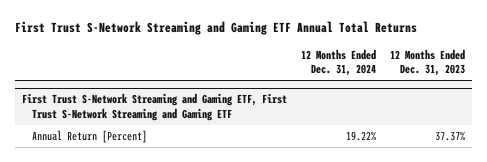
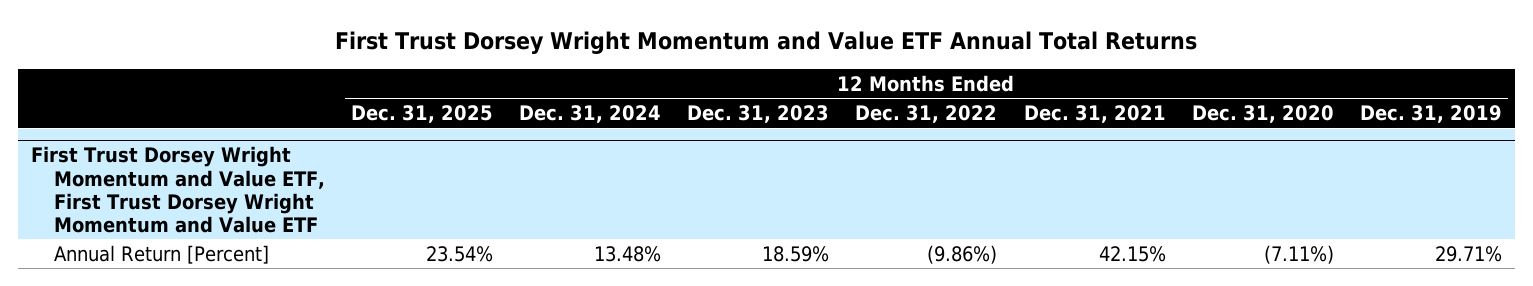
- First Trust S-Network Streaming and Gaming ETF Annual Total Returns
+ First Trust Dorsey Wright Momentum and Value ETF Annual Total Returns
- | 12 Months Ended Dec. 31, 2024 | 12 Months Ended Dec. 31, 2023
+ | 12 Months Ended Dec. 31, 2025 | 12 Months Ended Dec. 31, 2024 | 12 Months Ended Dec. 31, 2023 | 12 Months Ended Dec. 31, 2022 | 12 Months Ended Dec. 31, 2021 | 12 Months Ended Dec. 31, 2020 | 12 Months Ended Dec. 31, 2019
- First Trust S-Network Streaming and Gaming ETF, First Trust S-Network Streaming and Gaming ETF
- Annual Return [Percent] | 19.22% | 37.37%
+ First Trust Dorsey Wright Momentum and Value ETF, First Trust Dorsey Wright Momentum and Value ETF
+ Annual Return [Percent] | 23.54% | 13.48% | 18.59% | (9.86%) | 42.15% | (7.11%) | 29.71%

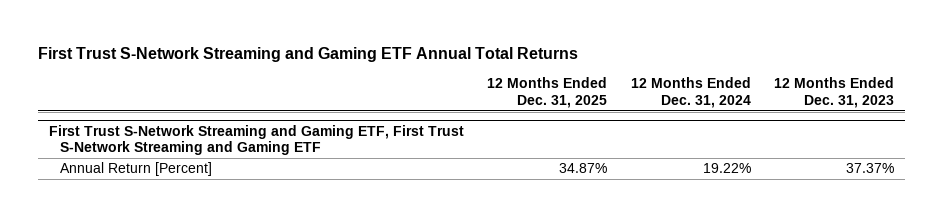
- First Trust Dorsey Wright Momentum and Value ETF Annual Total Returns
+ First Trust S-Network Streaming and Gaming ETF Annual Total Returns
- | 12 Months Ended Dec. 31, 2025 | 12 Months Ended Dec. 31, 2024 | 12 Months Ended Dec. 31, 2023 | 12 Months Ended Dec. 31, 2022 | 12 Months Ended Dec. 31, 2021 | 12 Months Ended Dec. 31, 2020 | 12 Months Ended Dec. 31, 2019
+ | 12 Months Ended Dec. 31, 2025 | 12 Months Ended Dec. 31, 2024 | 12 Months Ended Dec. 31, 2023
- First Trust Dorsey Wright Momentum and Value ETF, First Trust Dorsey Wright Momentum and Value ETF
- Annual Return [Percent] | 23.54% | 13.48% | 18.59% | (9.86%) | 42.15% | (7.11%) | 29.71%
+ First Trust S-Network Streaming and Gaming ETF, First Trust S-Network Streaming and Gaming ETF
+ Annual Return [Percent] | 34.87% | 19.22% | 37.37%

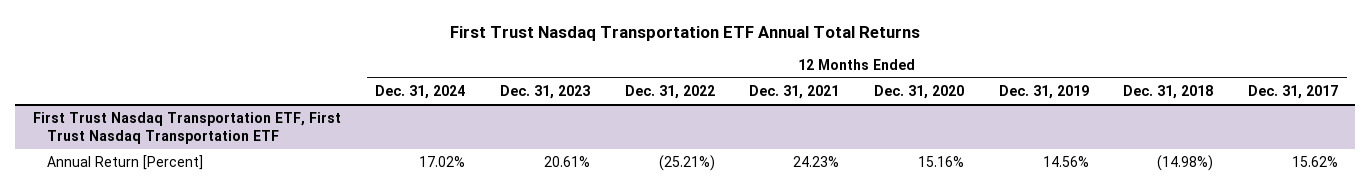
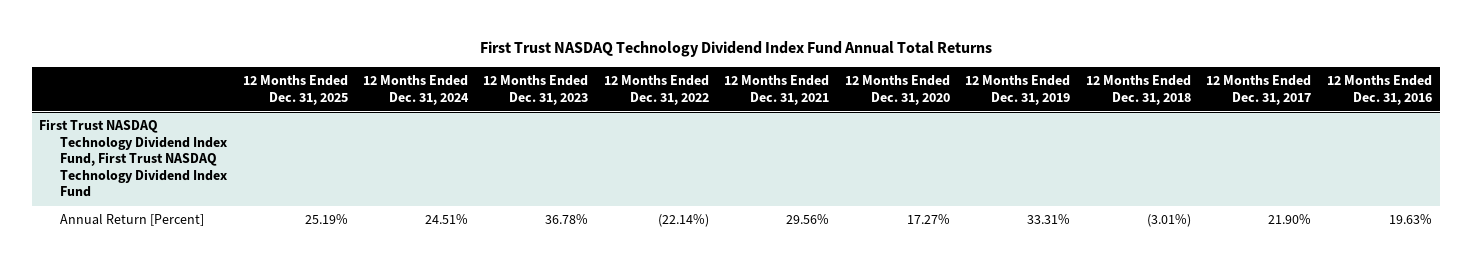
- First Trust Nasdaq Transportation ETF Annual Total Returns
+ First Trust NASDAQ Technology Dividend Index Fund Annual Total Returns
- | 12 Months Ended Dec. 31, 2024 | 12 Months Ended Dec. 31, 2023 | 12 Months Ended Dec. 31, 2022 | 12 Months Ended Dec. 31, 2021 | 12 Months Ended Dec. 31, 2020 | 12 Months Ended Dec. 31, 2019 | 12 Months Ended Dec. 31, 2018 | 12 Months Ended Dec. 31, 2017
+ | 12 Months Ended Dec. 31, 2025 | 12 Months Ended Dec. 31, 2024 | 12 Months Ended Dec. 31, 2023 | 12 Months Ended Dec. 31, 2022 | 12 Months Ended Dec. 31, 2021 | 12 Months Ended Dec. 31, 2020 | 12 Months Ended Dec. 31, 2019 | 12 Months Ended Dec. 31, 2018 | 12 Months Ended Dec. 31, 2017 | 12 Months Ended Dec. 31, 2016
- First Trust Nasdaq Transportation ETF, First Trust Nasdaq Transportation ETF
- Annual Return [Percent] | 17.02% | 20.61% | (25.21%) | 24.23% | 15.16% | 14.56% | (14.98%) | 15.62%
+ First Trust NASDAQ Technology Dividend Index Fund, First Trust NASDAQ Technology Dividend Index Fund
+ Annual Return [Percent] | 25.19% | 24.51% | 36.78% | (22.14%) | 29.56% | 17.27% | 33.31% | (3.01%) | 21.90% | 19.63%

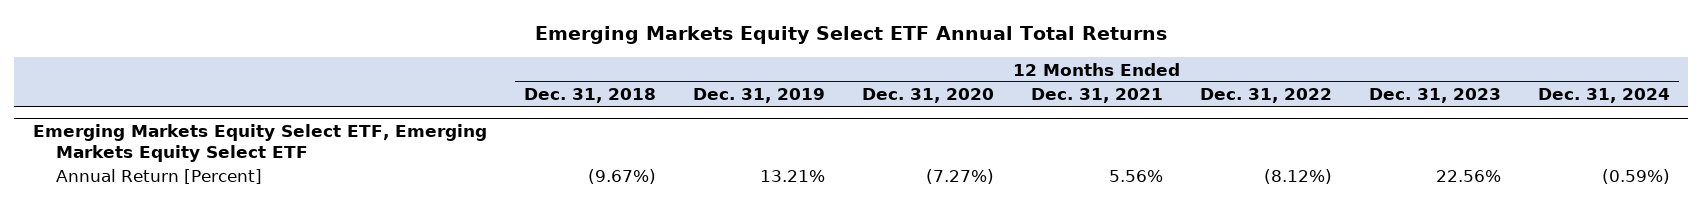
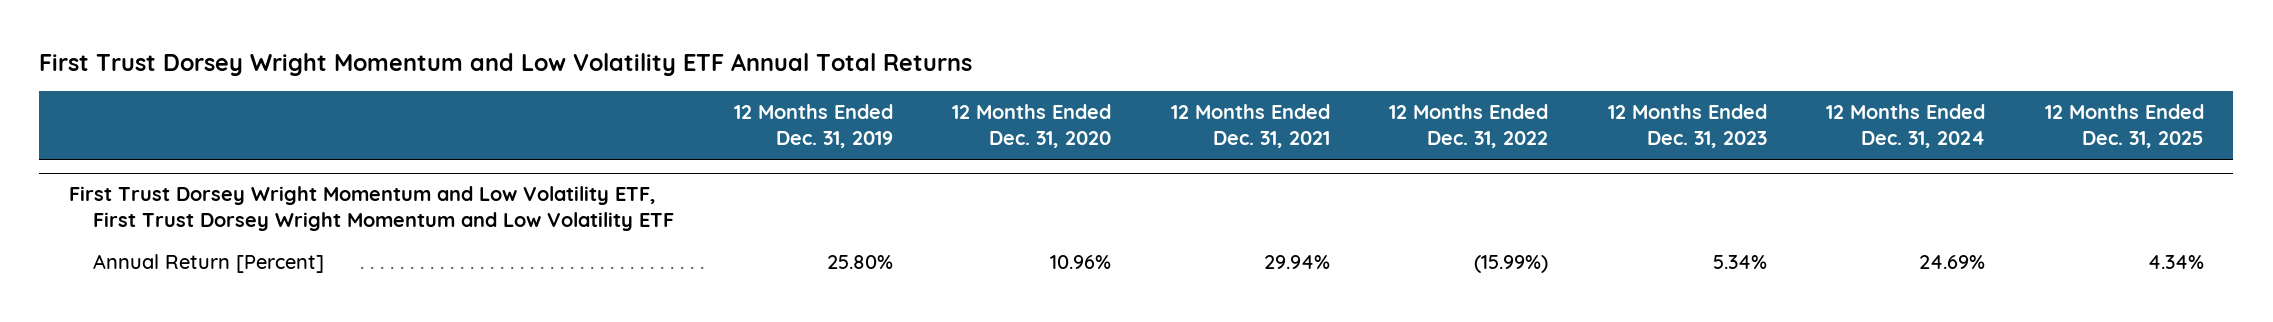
- Emerging Markets Equity Select ETF Annual Total Returns
+ First Trust Dorsey Wright Momentum and Low Volatility ETF Annual Total Returns
- | 12 Months Ended Dec. 31, 2018 | 12 Months Ended Dec. 31, 2019 | 12 Months Ended Dec. 31, 2020 | 12 Months Ended Dec. 31, 2021 | 12 Months Ended Dec. 31, 2022 | 12 Months Ended Dec. 31, 2023 | 12 Months Ended Dec. 31, 2024
+ | 12 Months Ended Dec. 31, 2019 | 12 Months Ended Dec. 31, 2020 | 12 Months Ended Dec. 31, 2021 | 12 Months Ended Dec. 31, 2022 | 12 Months Ended Dec. 31, 2023 | 12 Months Ended Dec. 31, 2024 | 12 Months Ended Dec. 31, 2025
- Emerging Markets Equity Select ETF, Emerging Markets Equity Select ETF
- Annual Return [Percent] | (9.67%) | 13.21% | (7.27%) | 5.56% | (8.12%) | 22.56% | (0.59%)
+ First Trust Dorsey Wright Momentum and Low Volatility ETF, First Trust Dorsey Wright Momentum and Low Volatility ETF
+ Annual Return [Percent] | 25.80% | 10.96% | 29.94% | (15.99%) | 5.34% | 24.69% | 4.34%

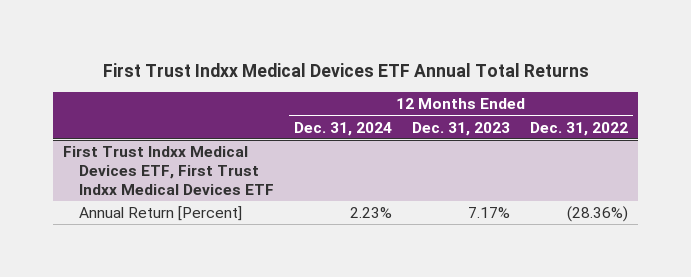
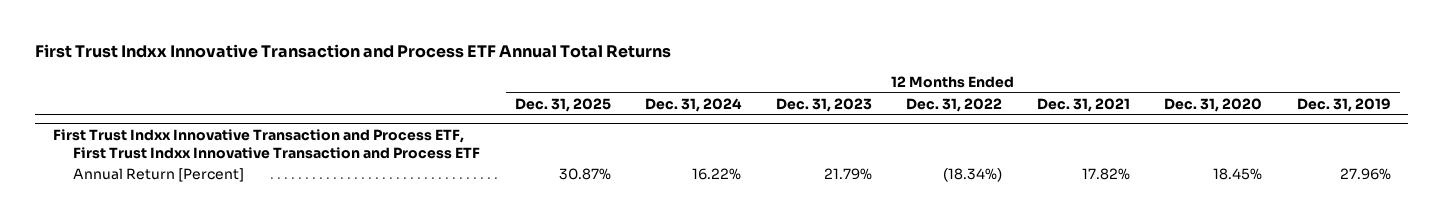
- First Trust Indxx Medical Devices ETF Annual Total Returns
+ First Trust Indxx Innovative Transaction and Process ETF Annual Total Returns
- | 12 Months Ended Dec. 31, 2024 | 12 Months Ended Dec. 31, 2023 | 12 Months Ended Dec. 31, 2022
+ | 12 Months Ended Dec. 31, 2025 | 12 Months Ended Dec. 31, 2024 | 12 Months Ended Dec. 31, 2023 | 12 Months Ended Dec. 31, 2022 | 12 Months Ended Dec. 31, 2021 | 12 Months Ended Dec. 31, 2020 | 12 Months Ended Dec. 31, 2019
- First Trust Indxx Medical Devices ETF, First Trust Indxx Medical Devices ETF
- Annual Return [Percent] | 2.23% | 7.17% | (28.36%)
+ First Trust Indxx Innovative Transaction and Process ETF, First Trust Indxx Innovative Transaction and Process ETF
+ Annual Return [Percent] | 30.87% | 16.22% | 21.79% | (18.34%) | 17.82% | 18.45% | 27.96%

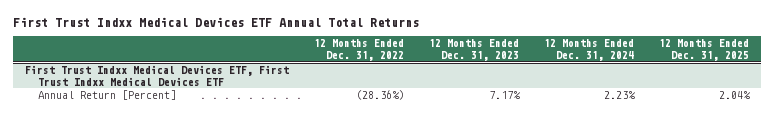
- First Trust Indxx Innovative Transaction and Process ETF Annual Total Returns
+ First Trust Indxx Medical Devices ETF Annual Total Returns
- | 12 Months Ended Dec. 31, 2025 | 12 Months Ended Dec. 31, 2024 | 12 Months Ended Dec. 31, 2023 | 12 Months Ended Dec. 31, 2022 | 12 Months Ended Dec. 31, 2021 | 12 Months Ended Dec. 31, 2020 | 12 Months Ended Dec. 31, 2019
+ | 12 Months Ended Dec. 31, 2022 | 12 Months Ended Dec. 31, 2023 | 12 Months Ended Dec. 31, 2024 | 12 Months Ended Dec. 31, 2025
- First Trust Indxx Innovative Transaction and Process ETF, First Trust Indxx Innovative Transaction and Process ETF
- Annual Return [Percent] | 30.87% | 16.22% | 21.79% | (18.34%) | 17.82% | 18.45% | 27.96%
+ First Trust Indxx Medical Devices ETF, First Trust Indxx Medical Devices ETF
+ Annual Return [Percent] | (28.36%) | 7.17% | 2.23% | 2.04%

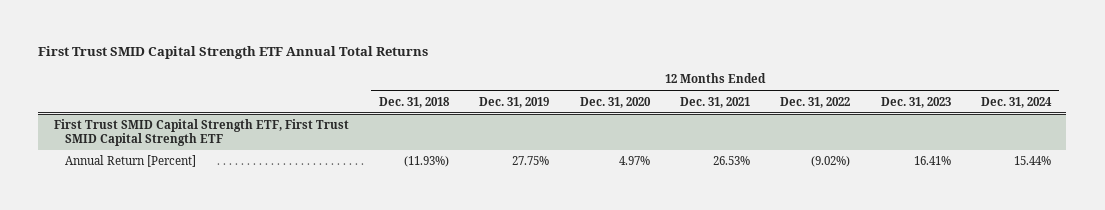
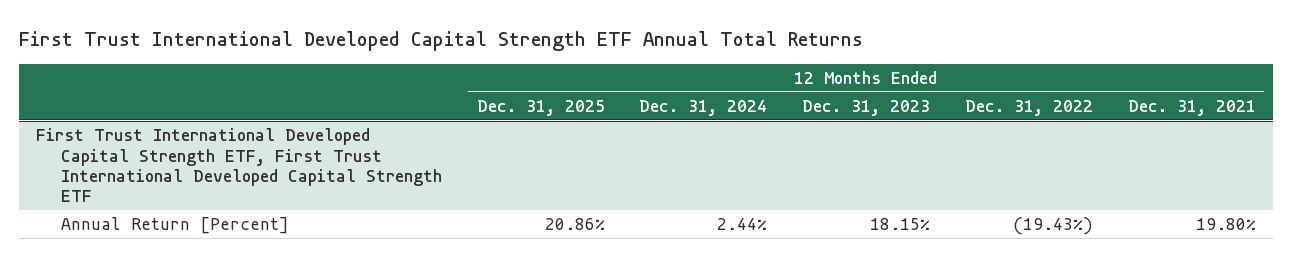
- First Trust SMID Capital Strength ETF Annual Total Returns
+ First Trust International Developed Capital Strength ETF Annual Total Returns
- | 12 Months Ended Dec. 31, 2018 | 12 Months Ended Dec. 31, 2019 | 12 Months Ended Dec. 31, 2020 | 12 Months Ended Dec. 31, 2021 | 12 Months Ended Dec. 31, 2022 | 12 Months Ended Dec. 31, 2023 | 12 Months Ended Dec. 31, 2024
+ | 12 Months Ended Dec. 31, 2025 | 12 Months Ended Dec. 31, 2024 | 12 Months Ended Dec. 31, 2023 | 12 Months Ended Dec. 31, 2022 | 12 Months Ended Dec. 31, 2021
- First Trust SMID Capital Strength ETF, First Trust SMID Capital Strength ETF
- Annual Return [Percent] | (11.93%) | 27.75% | 4.97% | 26.53% | (9.02%) | 16.41% | 15.44%
+ First Trust International Developed Capital Strength ETF, First Trust International Developed Capital Strength ETF
+ Annual Return [Percent] | 20.86% | 2.44% | 18.15% | (19.43%) | 19.80%

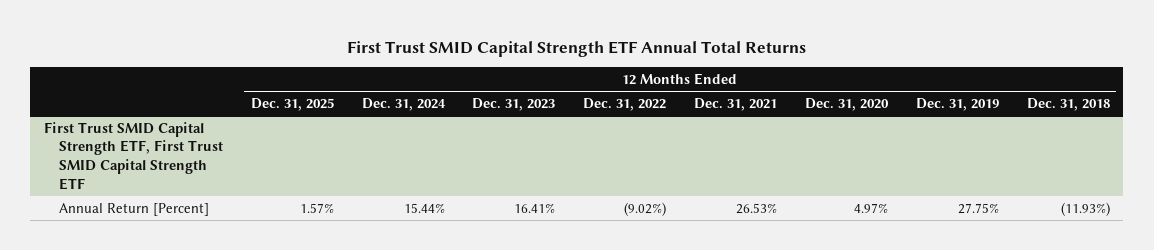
- First Trust International Developed Capital Strength ETF Annual Total Returns
+ First Trust SMID Capital Strength ETF Annual Total Returns
- | 12 Months Ended Dec. 31, 2025 | 12 Months Ended Dec. 31, 2024 | 12 Months Ended Dec. 31, 2023 | 12 Months Ended Dec. 31, 2022 | 12 Months Ended Dec. 31, 2021
+ | 12 Months Ended Dec. 31, 2025 | 12 Months Ended Dec. 31, 2024 | 12 Months Ended Dec. 31, 2023 | 12 Months Ended Dec. 31, 2022 | 12 Months Ended Dec. 31, 2021 | 12 Months Ended Dec. 31, 2020 | 12 Months Ended Dec. 31, 2019 | 12 Months Ended Dec. 31, 2018
- First Trust International Developed Capital Strength ETF, First Trust International Developed Capital Strength ETF
- Annual Return [Percent] | 20.86% | 2.44% | 18.15% | (19.43%) | 19.80%
+ First Trust SMID Capital Strength ETF, First Trust SMID Capital Strength ETF
+ Annual Return [Percent] | 1.57% | 15.44% | 16.41% | (9.02%) | 26.53% | 4.97% | 27.75% | (11.93%)

